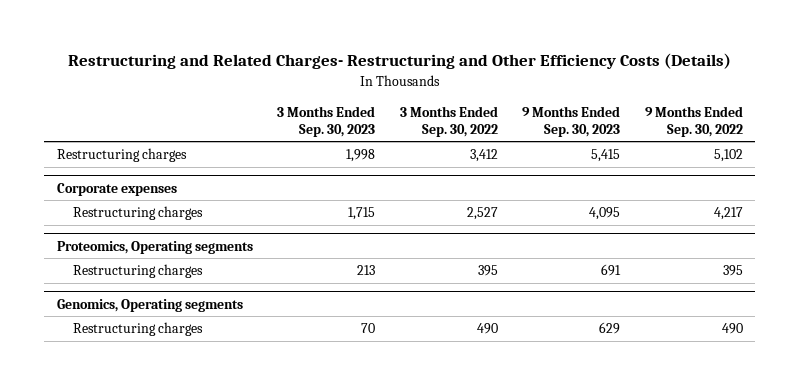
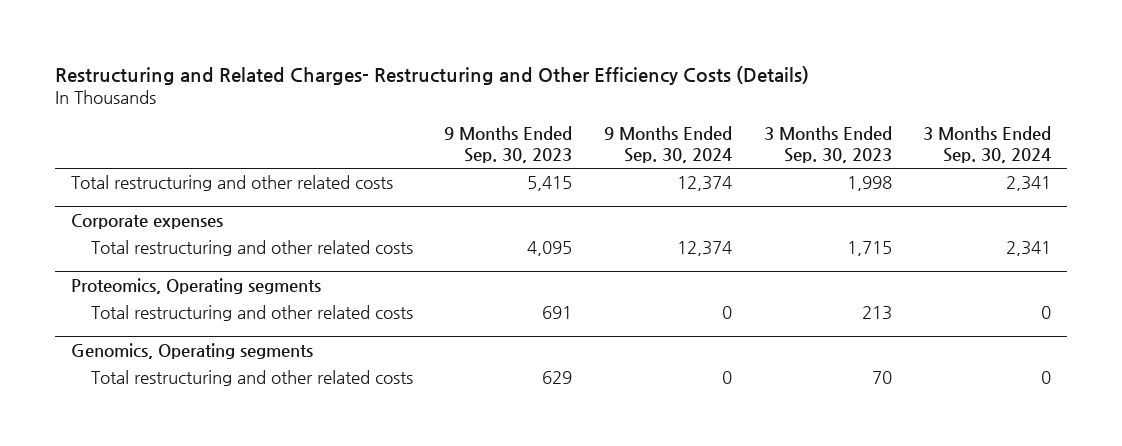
- | 3 Months Ended Sep. 30, 2023 | 3 Months Ended Sep. 30, 2022 | 9 Months Ended Sep. 30, 2023 | 9 Months Ended Sep. 30, 2022
+ | 9 Months Ended Sep. 30, 2023 | 9 Months Ended Sep. 30, 2024 | 3 Months Ended Sep. 30, 2023 | 3 Months Ended Sep. 30, 2024
- Restructuring charges | 1,998 | 3,412 | 5,415 | 5,102
+ Total restructuring and other related costs | 5,415 | 12,374 | 1,998 | 2,341
@ Corporate expenses
- Restructuring charges | 1,715 | 2,527 | 4,095 | 4,217
+ Total restructuring and other related costs | 4,095 | 12,374 | 1,715 | 2,341
@ Proteomics, Operating segments
- Restructuring charges | 213 | 395 | 691 | 395
+ Total restructuring and other related costs | 691 | 0 | 213 | 0
@ Genomics, Operating segments
- Restructuring charges | 70 | 490 | 629 | 490
+ Total restructuring and other related costs | 629 | 0 | 70 | 0

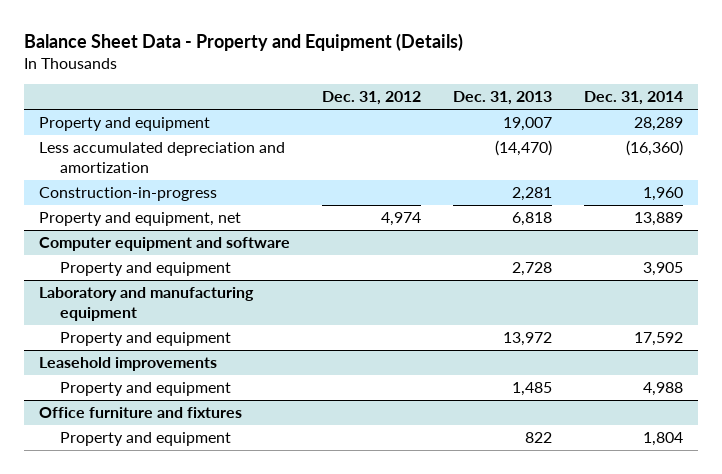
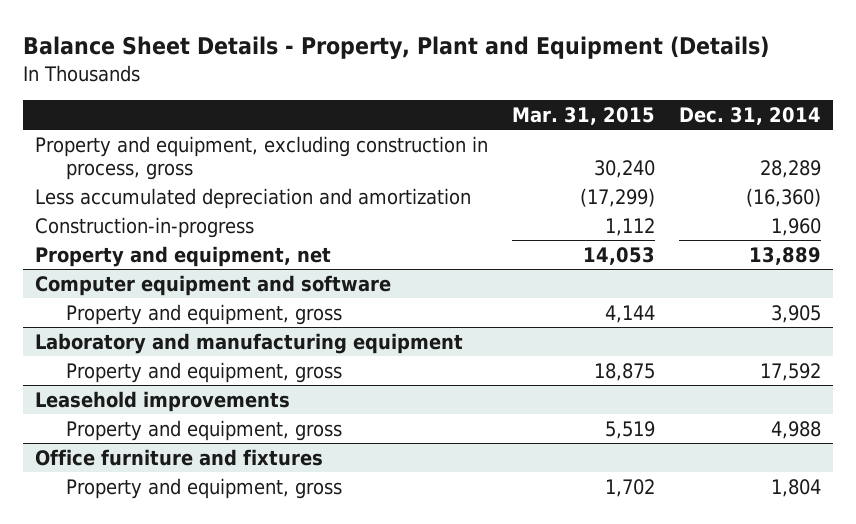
- Balance Sheet Data - Property and Equipment (Details)
+ Balance Sheet Details - Property, Plant and Equipment (Details)
- | Dec. 31, 2012 | Dec. 31, 2013 | Dec. 31, 2014
+ | Mar. 31, 2015 | Dec. 31, 2014
- Property and equipment | | 19,007 | 28,289
+ Property and equipment, excluding construction in process, gross | 30,240 | 28,289
@ Computer equipment and software
- Property and equipment | | 2,728 | 3,905
+ Property and equipment, gross | 4,144 | 3,905
@ Laboratory and manufacturing equipment
- Property and equipment | | 13,972 | 17,592
+ Property and equipment, gross | 18,875 | 17,592
@ Leasehold improvements
- Property and equipment | | 1,485 | 4,988
+ Property and equipment, gross | 5,519 | 4,988
@ Office furniture and fixtures
- Property and equipment | | 822 | 1,804
+ Property and equipment, gross | 1,702 | 1,804

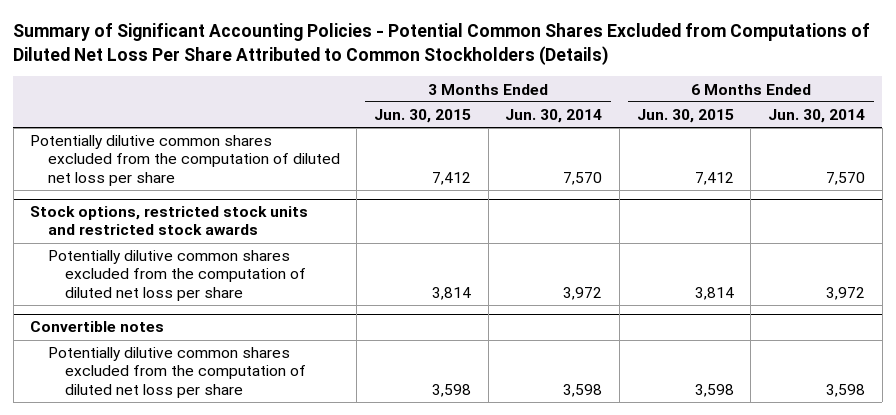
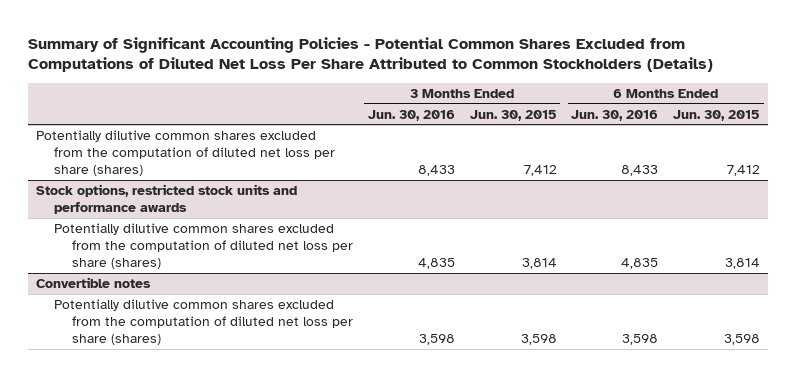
- | 3 Months Ended Jun. 30, 2015 | 3 Months Ended Jun. 30, 2014 | 6 Months Ended Jun. 30, 2015 | 6 Months Ended Jun. 30, 2014
+ | 3 Months Ended Jun. 30, 2016 | 3 Months Ended Jun. 30, 2015 | 6 Months Ended Jun. 30, 2016 | 6 Months Ended Jun. 30, 2015
- Potentially dilutive common shares excluded from the computation of diluted net loss per share | 7,412 | 7,570 | 7,412 | 7,570
- Stock options, restricted stock units and restricted stock awards
- Potentially dilutive common shares excluded from the computation of diluted net loss per share | 3,814 | 3,972 | 3,814 | 3,972
+ Potentially dilutive common shares excluded from the computation of diluted net loss per share (shares) | 8,433 | 7,412 | 8,433 | 7,412
+ Stock options, restricted stock units and performance awards
+ Potentially dilutive common shares excluded from the computation of diluted net loss per share (shares) | 4,835 | 3,814 | 4,835 | 3,814
@ Convertible notes
- Potentially dilutive common shares excluded from the computation of diluted net loss per share | 3,598 | 3,598 | 3,598 | 3,598
+ Potentially dilutive common shares excluded from the computation of diluted net loss per share (shares) | 3,598 | 3,598 | 3,598 | 3,598

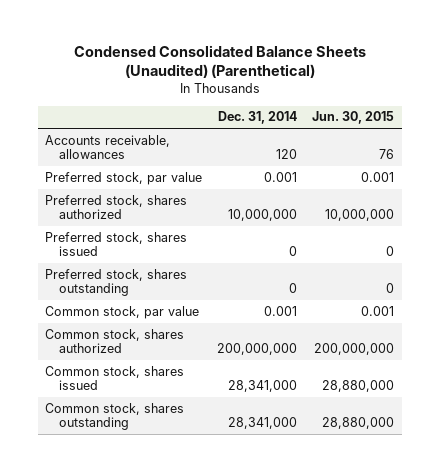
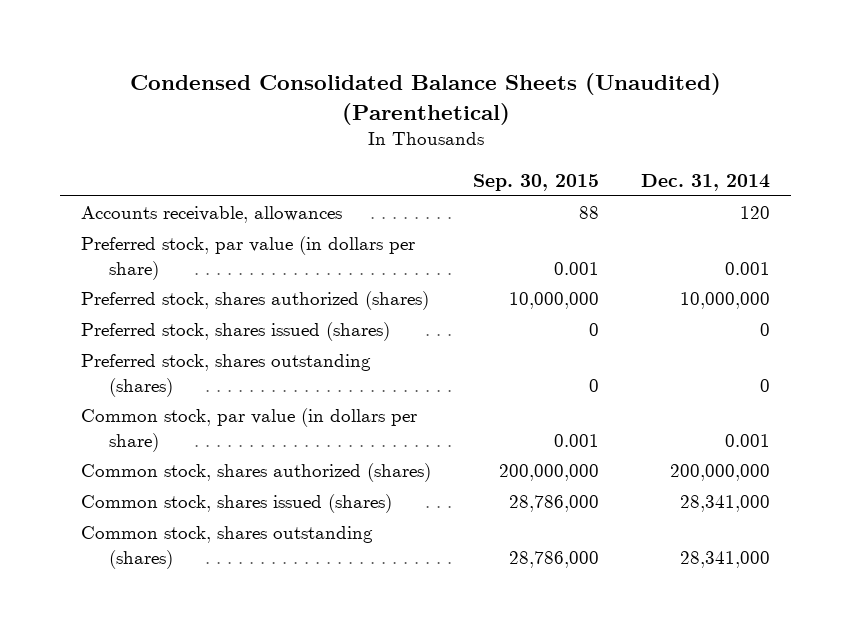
- | Dec. 31, 2014 | Jun. 30, 2015
+ | Sep. 30, 2015 | Dec. 31, 2014
- Preferred stock, par value | 0.001 | 0.001
- Preferred stock, shares authorized | 10,000,000 | 10,000,000
- Preferred stock, shares issued | 0 | 0
- Preferred stock, shares outstanding | 0 | 0
- Common stock, par value | 0.001 | 0.001
- Common stock, shares authorized | 200,000,000 | 200,000,000
- Common stock, shares issued | 28,341,000 | 28,880,000
- Common stock, shares outstanding | 28,341,000 | 28,880,000
+ Preferred stock, par value (in dollars per share) | 0.001 | 0.001
+ Preferred stock, shares authorized (shares) | 10,000,000 | 10,000,000
+ Preferred stock, shares issued (shares) | 0 | 0
+ Preferred stock, shares outstanding (shares) | 0 | 0
+ Common stock, par value (in dollars per share) | 0.001 | 0.001
+ Common stock, shares authorized (shares) | 200,000,000 | 200,000,000
+ Common stock, shares issued (shares) | 28,786,000 | 28,341,000
+ Common stock, shares outstanding (shares) | 28,786,000 | 28,341,000

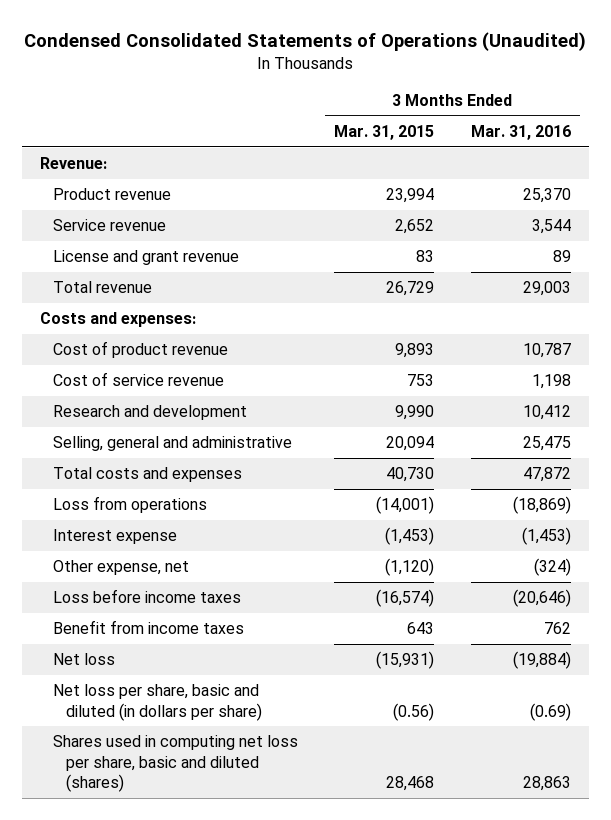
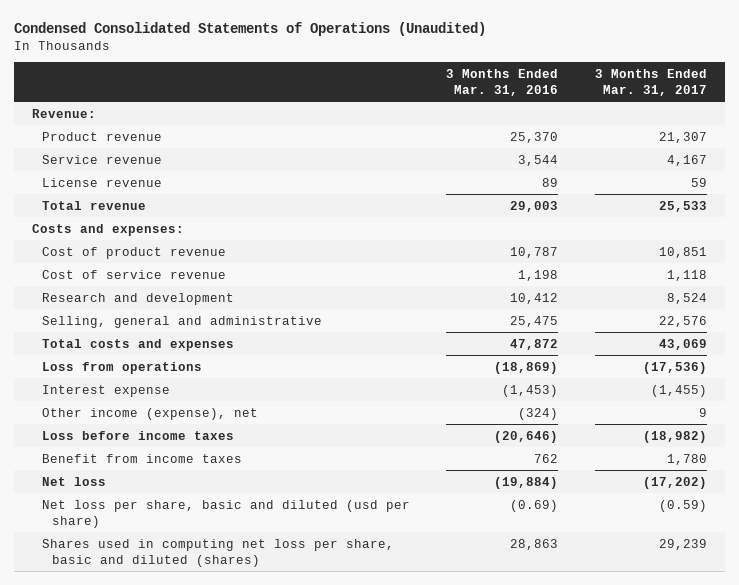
- | 3 Months Ended Mar. 31, 2015 | 3 Months Ended Mar. 31, 2016
+ | 3 Months Ended Mar. 31, 2016 | 3 Months Ended Mar. 31, 2017
- License and grant revenue | 83 | 89
+ License revenue | 89 | 59
- Other expense, net | (1,120) | (324)
+ Other income (expense), net | (324) | 9
- Net loss per share, basic and diluted (in dollars per share) | (0.56) | (0.69)
+ Net loss per share, basic and diluted (usd per share) | (0.69) | (0.59)

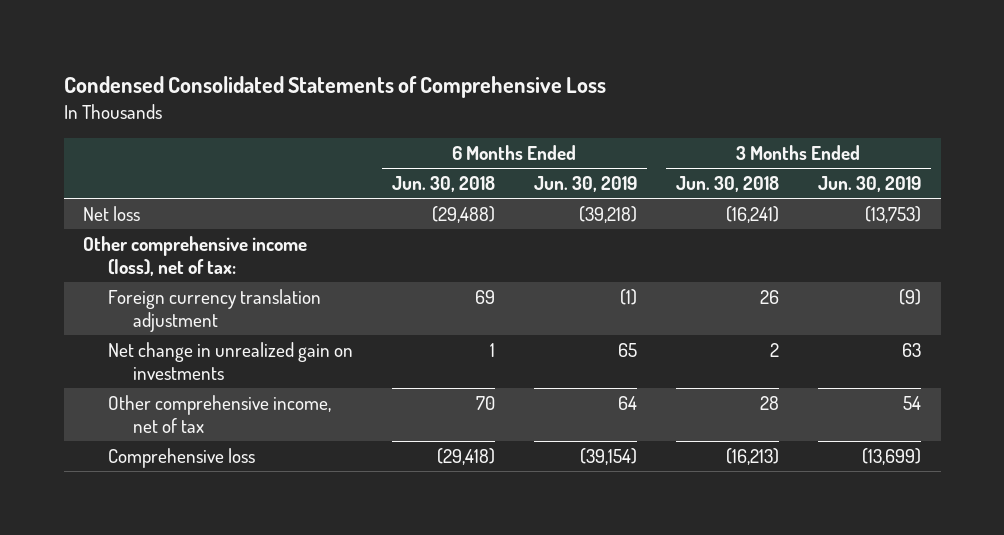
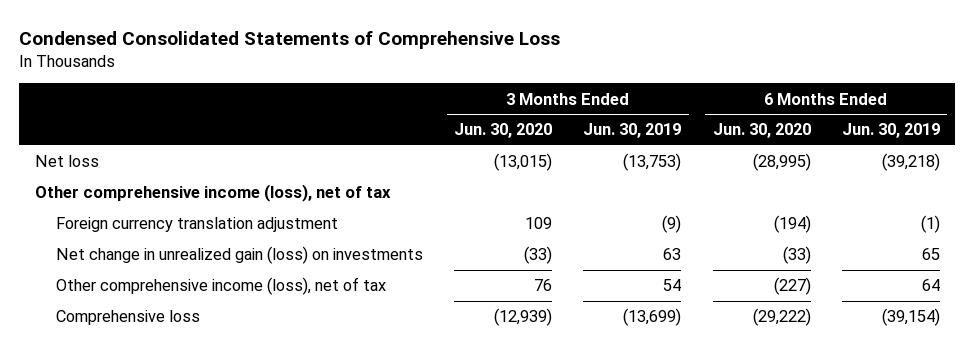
- | 6 Months Ended Jun. 30, 2018 | 6 Months Ended Jun. 30, 2019 | 3 Months Ended Jun. 30, 2018 | 3 Months Ended Jun. 30, 2019
+ | 3 Months Ended Jun. 30, 2020 | 3 Months Ended Jun. 30, 2019 | 6 Months Ended Jun. 30, 2020 | 6 Months Ended Jun. 30, 2019
- Other comprehensive income (loss), net of tax:
+ Other comprehensive income (loss), net of tax
- Net change in unrealized gain on investments | 1 | 65 | 2 | 63
- Other comprehensive income, net of tax | 70 | 64 | 28 | 54
+ Net change in unrealized gain (loss) on investments | (33) | 63 | (33) | 65
+ Other comprehensive income (loss), net of tax | 76 | 54 | (227) | 64

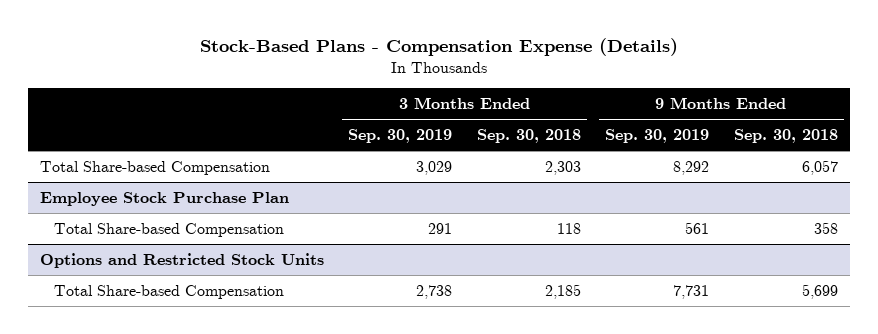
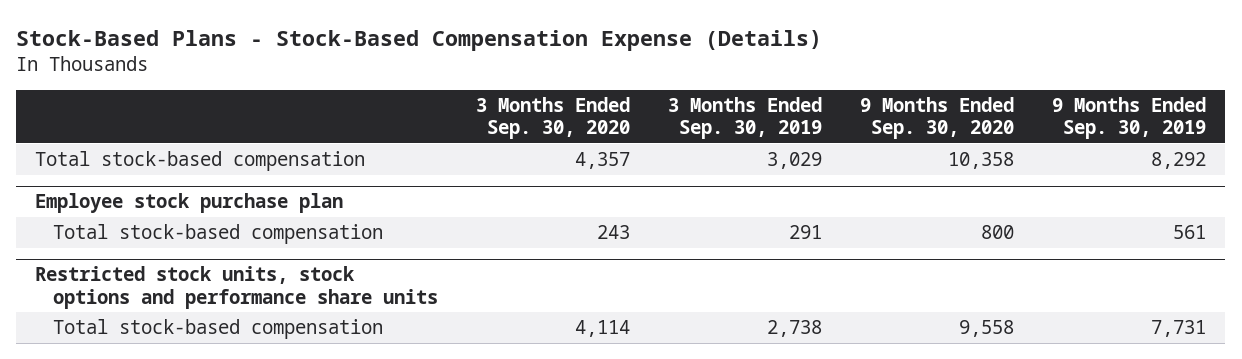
- Stock-Based Plans - Compensation Expense (Details)
+ Stock-Based Plans - Stock-Based Compensation Expense (Details)
- | 3 Months Ended Sep. 30, 2019 | 3 Months Ended Sep. 30, 2018 | 9 Months Ended Sep. 30, 2019 | 9 Months Ended Sep. 30, 2018
+ | 3 Months Ended Sep. 30, 2020 | 3 Months Ended Sep. 30, 2019 | 9 Months Ended Sep. 30, 2020 | 9 Months Ended Sep. 30, 2019
- Total Share-based Compensation | 3,029 | 2,303 | 8,292 | 6,057
- Employee Stock Purchase Plan
- Total Share-based Compensation | 291 | 118 | 561 | 358
- Options and Restricted Stock Units
- Total Share-based Compensation | 2,738 | 2,185 | 7,731 | 5,699
+ Total stock-based compensation | 4,357 | 3,029 | 10,358 | 8,292
+ Employee stock purchase plan
+ Total stock-based compensation | 243 | 291 | 800 | 561
+ Restricted stock units, stock options and performance share units
+ Total stock-based compensation | 4,114 | 2,738 | 9,558 | 7,731

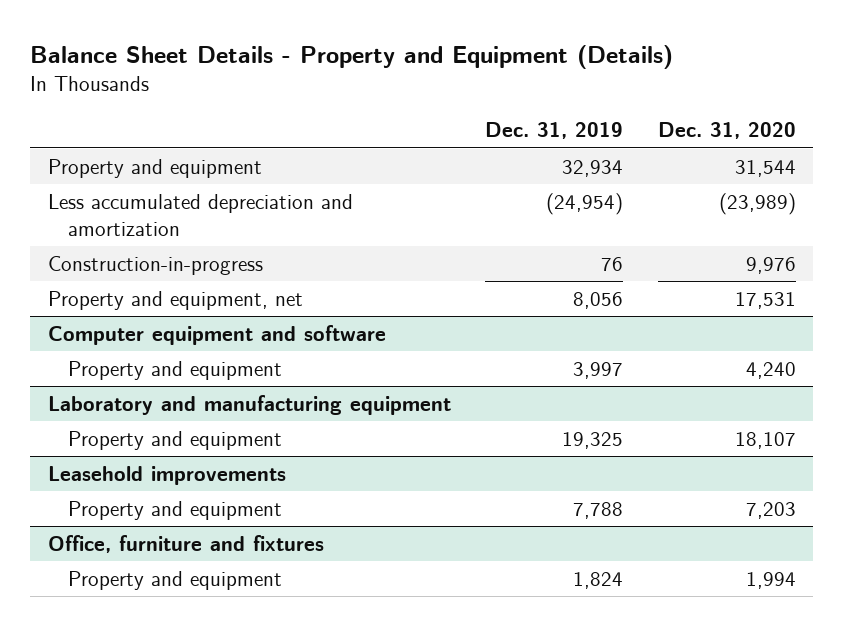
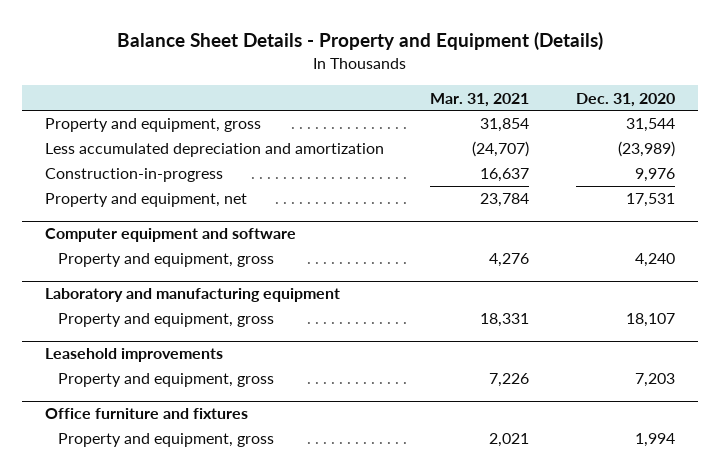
- | Dec. 31, 2019 | Dec. 31, 2020
+ | Mar. 31, 2021 | Dec. 31, 2020
- Property and equipment | 32,934 | 31,544
+ Property and equipment, gross | 31,854 | 31,544
@ Computer equipment and software
- Property and equipment | 3,997 | 4,240
+ Property and equipment, gross | 4,276 | 4,240
@ Laboratory and manufacturing equipment
- Property and equipment | 19,325 | 18,107
+ Property and equipment, gross | 18,331 | 18,107
@ Leasehold improvements
- Property and equipment | 7,788 | 7,203
- Office, furniture and fixtures
- Property and equipment | 1,824 | 1,994
@ Leasehold improvements
+ Property and equipment, gross | 7,226 | 7,203
+ Office furniture and fixtures
+ Property and equipment, gross | 2,021 | 1,994

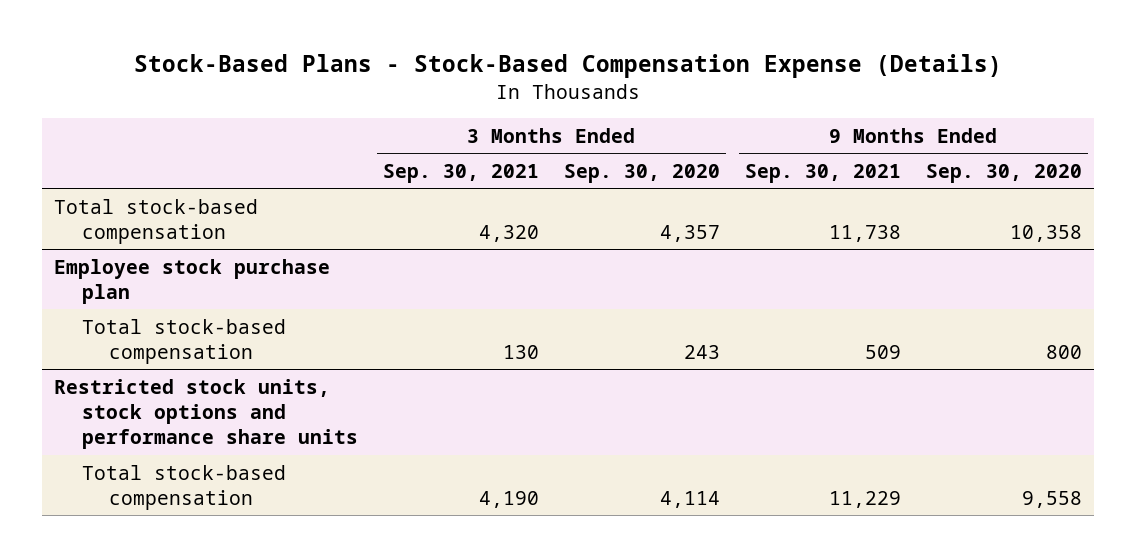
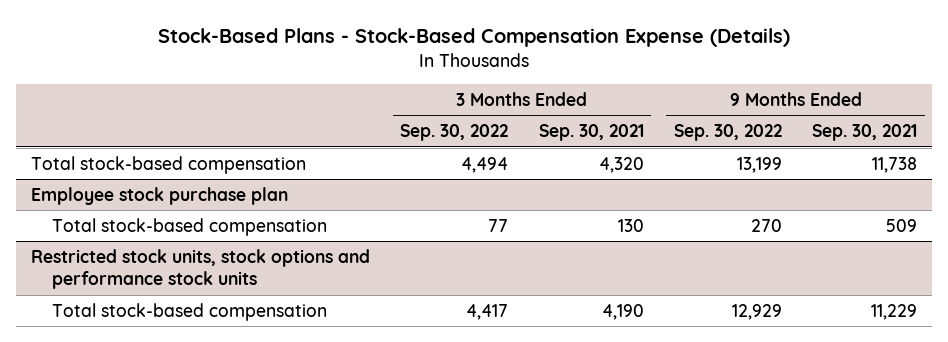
- | 3 Months Ended Sep. 30, 2021 | 3 Months Ended Sep. 30, 2020 | 9 Months Ended Sep. 30, 2021 | 9 Months Ended Sep. 30, 2020
+ | 3 Months Ended Sep. 30, 2022 | 3 Months Ended Sep. 30, 2021 | 9 Months Ended Sep. 30, 2022 | 9 Months Ended Sep. 30, 2021
- Restricted stock units, stock options and performance share units
+ Restricted stock units, stock options and performance stock units

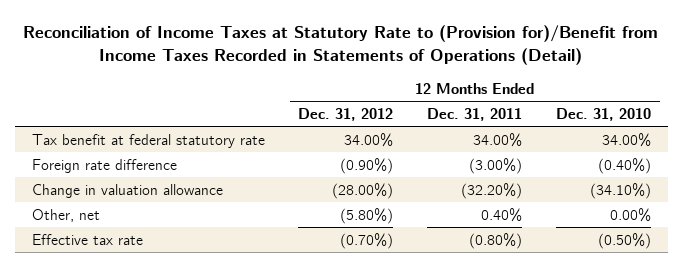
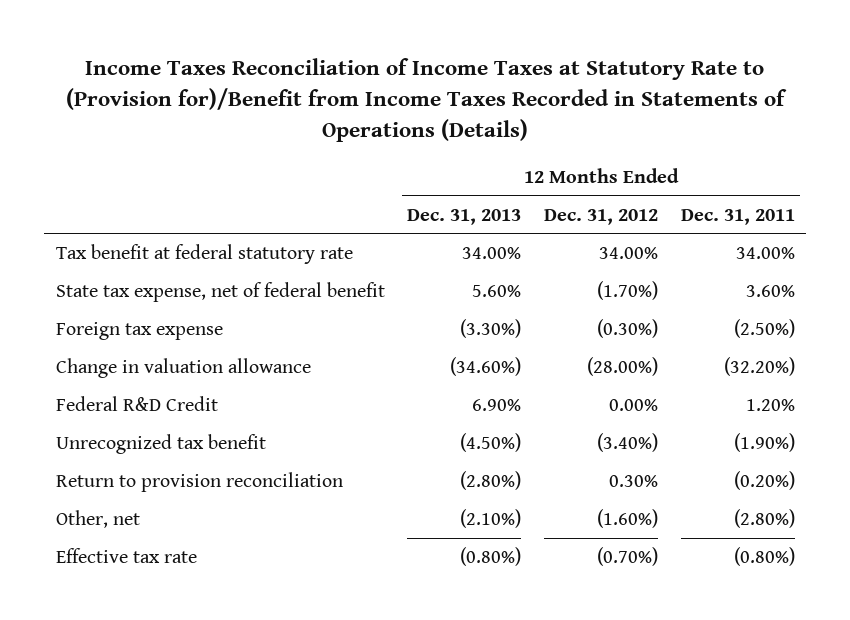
- Reconciliation of Income Taxes at Statutory Rate to (Provision for)/Benefit from Income Taxes Recorded in Statements of Operations (Detail)
+ Income Taxes Reconciliation of Income Taxes at Statutory Rate to (Provision for)/Benefit from Income Taxes Recorded in Statements of Operations (Details)
- | 12 Months Ended Dec. 31, 2012 | 12 Months Ended Dec. 31, 2011 | 12 Months Ended Dec. 31, 2010
+ | 12 Months Ended Dec. 31, 2013 | 12 Months Ended Dec. 31, 2012 | 12 Months Ended Dec. 31, 2011
- Foreign rate difference | (0.90%) | (3.00%) | (0.40%)
+ State tax expense, net of federal benefit | 5.60% | (1.70%) | 3.60%
+ Foreign tax expense | (3.30%) | (0.30%) | (2.50%)
- Other, net | (5.80%) | 0.40% | 0.00%
+ Federal R&D Credit | 6.90% | 0.00% | 1.20%
+ Unrecognized tax benefit | (4.50%) | (3.40%) | (1.90%)
+ Return to provision reconciliation | (2.80%) | 0.30% | (0.20%)
+ Other, net | (2.10%) | (1.60%) | (2.80%)

